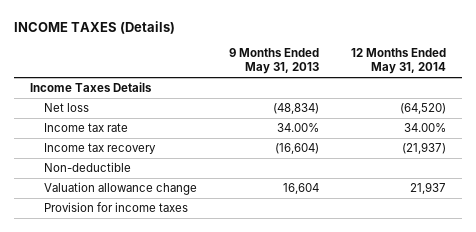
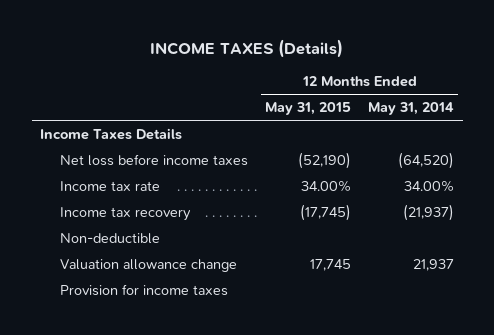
- | 9 Months Ended May 31, 2013 | 12 Months Ended May 31, 2014
+ | 12 Months Ended May 31, 2015 | 12 Months Ended May 31, 2014
- Net loss | (48,834) | (64,520)
+ Net loss before income taxes | (52,190) | (64,520)

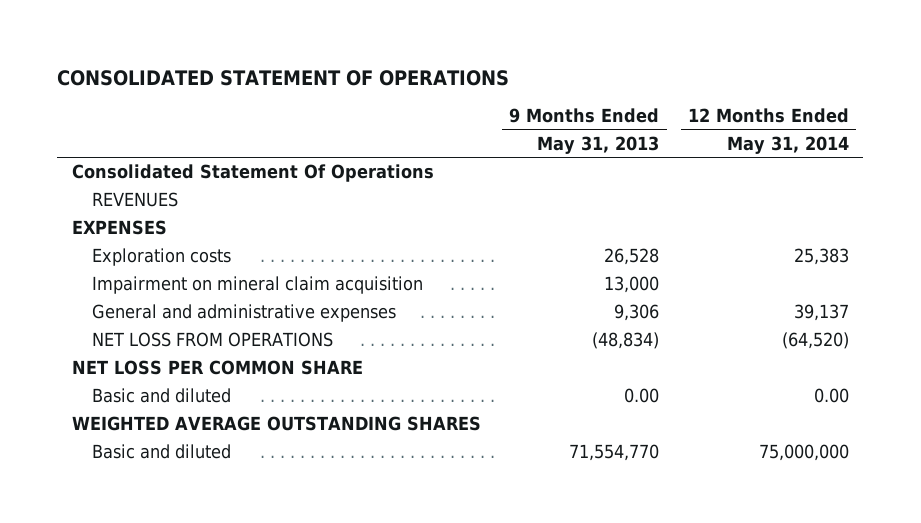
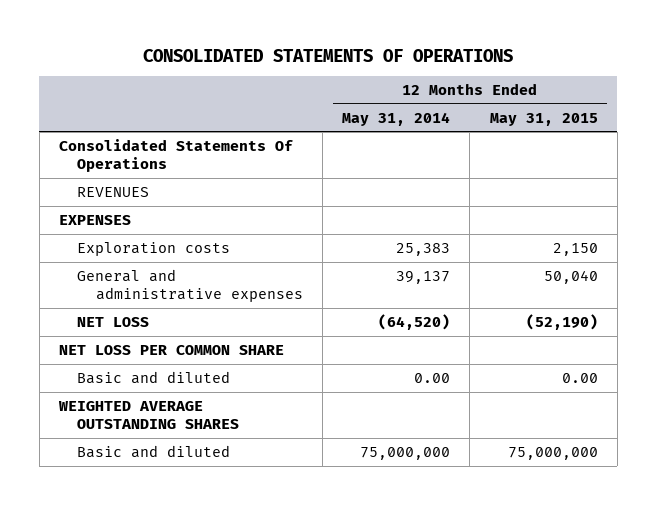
- CONSOLIDATED STATEMENT OF OPERATIONS
+ CONSOLIDATED STATEMENTS OF OPERATIONS
- | 9 Months Ended May 31, 2013 | 12 Months Ended May 31, 2014
+ | 12 Months Ended May 31, 2014 | 12 Months Ended May 31, 2015
- Consolidated Statement Of Operations
+ Consolidated Statements Of Operations
- Impairment on mineral claim acquisition | 13,000 |
- NET LOSS FROM OPERATIONS | (48,834) | (64,520)
+ NET LOSS | (64,520) | (52,190)

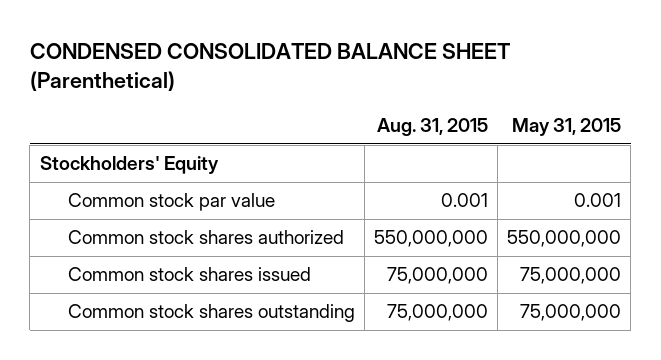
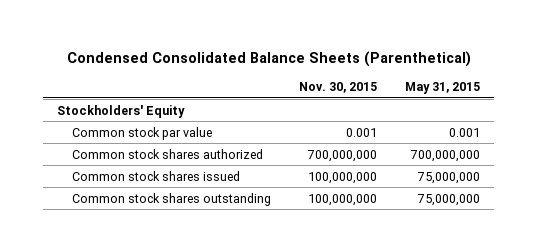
- CONDENSED CONSOLIDATED BALANCE SHEET (Parenthetical)
+ Condensed Consolidated Balance Sheets (Parenthetical)
- | Aug. 31, 2015 | May 31, 2015
+ | Nov. 30, 2015 | May 31, 2015
- Common stock shares authorized | 550,000,000 | 550,000,000
+ Common stock shares authorized | 700,000,000 | 700,000,000

